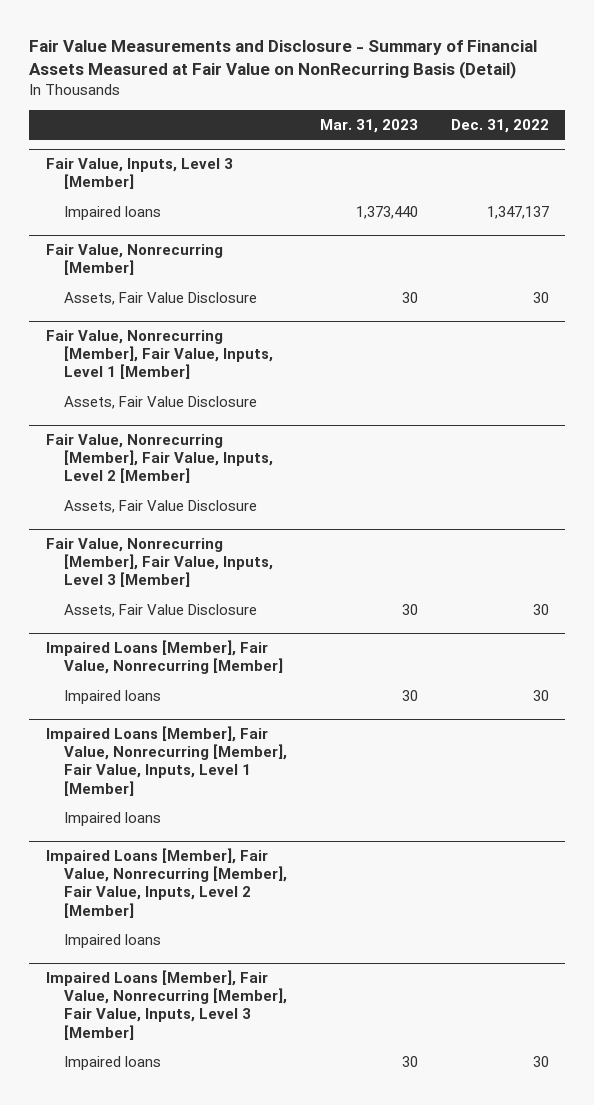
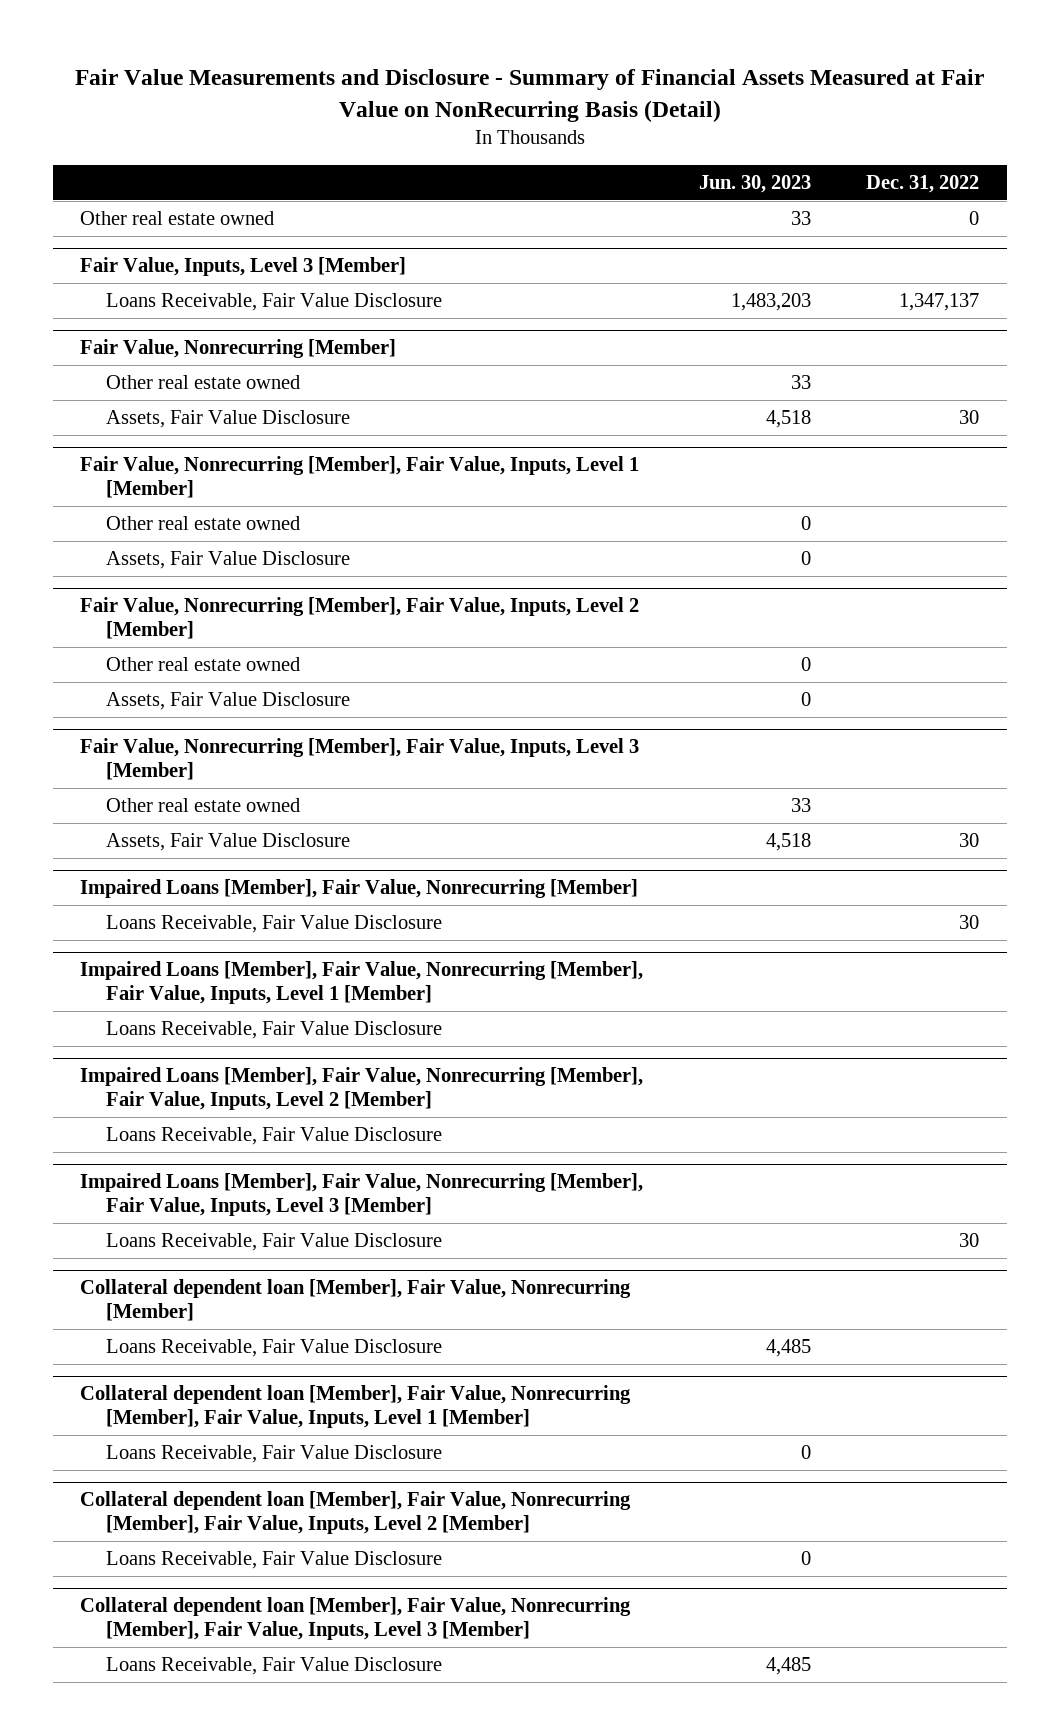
- | Mar. 31, 2023 | Dec. 31, 2022
+ | Jun. 30, 2023 | Dec. 31, 2022
+ Other real estate owned | 33 | 0
@ Fair Value, Inputs, Level 3 [Member]
- Impaired loans | 1,373,440 | 1,347,137
+ Loans Receivable, Fair Value Disclosure | 1,483,203 | 1,347,137
@ Fair Value, Nonrecurring [Member]
+ Other real estate owned | 33 |
@ Fair Value, Nonrecurring [Member], Fair Value, Inputs, Level 1 [Member]
+ Other real estate owned | 0 |
@ Fair Value, Nonrecurring [Member], Fair Value, Inputs, Level 2 [Member]
+ Other real estate owned | 0 |
@ Fair Value, Nonrecurring [Member], Fair Value, Inputs, Level 3 [Member]
+ Other real estate owned | 33 |
@ Impaired Loans [Member], Fair Value, Nonrecurring [Member]
- Impaired loans | 30 | 30
+ Loans Receivable, Fair Value Disclosure | | 30
@ Impaired Loans [Member], Fair Value, Nonrecurring [Member], Fair Value, Inputs, Level 1 [Member]
- Impaired loans
+ Loans Receivable, Fair Value Disclosure
@ Impaired Loans [Member], Fair Value, Nonrecurring [Member], Fair Value, Inputs, Level 2 [Member]
- Impaired loans
+ Loans Receivable, Fair Value Disclosure
@ Impaired Loans [Member], Fair Value, Nonrecurring [Member], Fair Value, Inputs, Level 3 [Member]
- Impaired loans | 30 | 30
+ Loans Receivable, Fair Value Disclosure | | 30
+ Collateral dependent loan [Member], Fair Value, Nonrecurring [Member]
+ Loans Receivable, Fair Value Disclosure | 4,485 |
+ Collateral dependent loan [Member], Fair Value, Nonrecurring [Member], Fair Value, Inputs, Level 1 [Member]
+ Loans Receivable, Fair Value Disclosure | 0 |
+ Collateral dependent loan [Member], Fair Value, Nonrecurring [Member], Fair Value, Inputs, Level 2 [Member]
+ Loans Receivable, Fair Value Disclosure | 0 |
+ Collateral dependent loan [Member], Fair Value, Nonrecurring [Member], Fair Value, Inputs, Level 3 [Member]
+ Loans Receivable, Fair Value Disclosure | 4,485 |

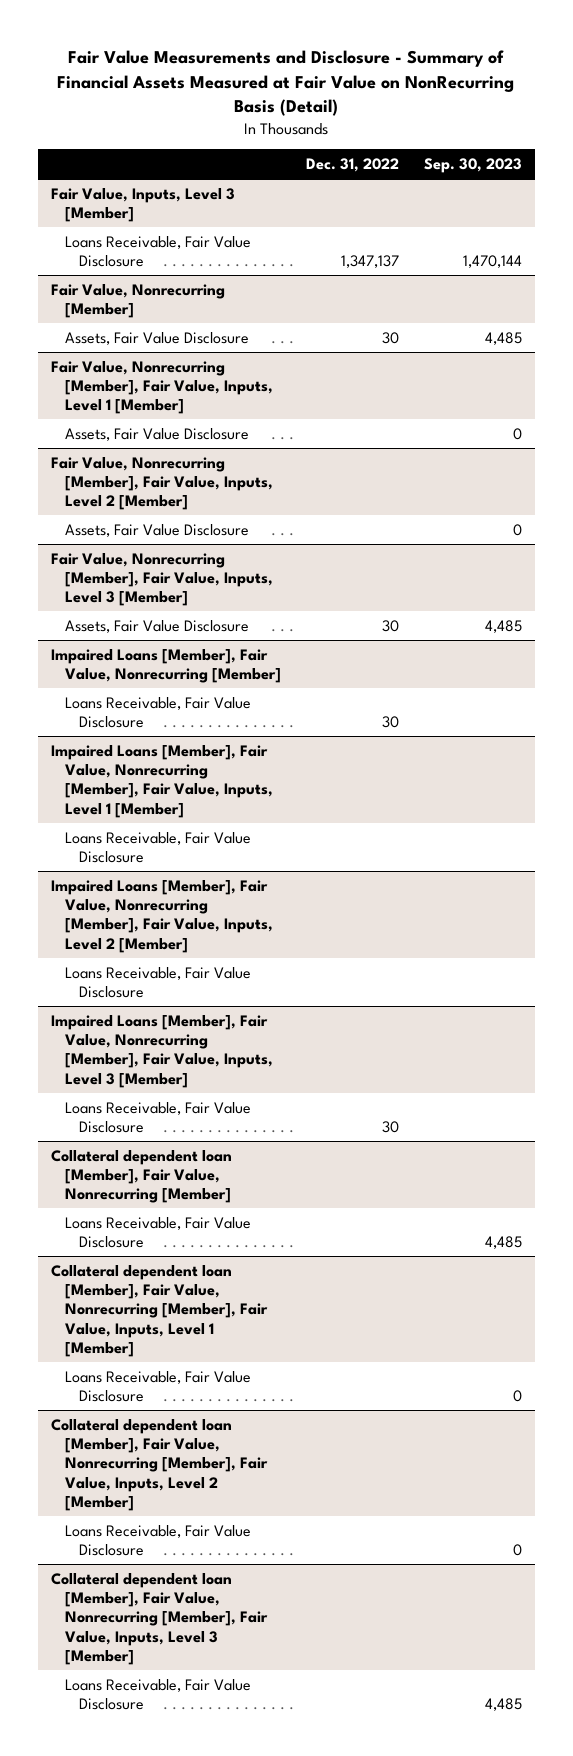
- | Jun. 30, 2023 | Dec. 31, 2022
+ | Dec. 31, 2022 | Sep. 30, 2023
- Other real estate owned | 33 | 0
@ Fair Value, Nonrecurring [Member]
- Other real estate owned | 33 |
@ Fair Value, Nonrecurring [Member], Fair Value, Inputs, Level 1 [Member]
- Other real estate owned | 0 |
@ Fair Value, Nonrecurring [Member], Fair Value, Inputs, Level 2 [Member]
- Other real estate owned | 0 |
@ Fair Value, Nonrecurring [Member], Fair Value, Inputs, Level 3 [Member]
- Other real estate owned | 33 |

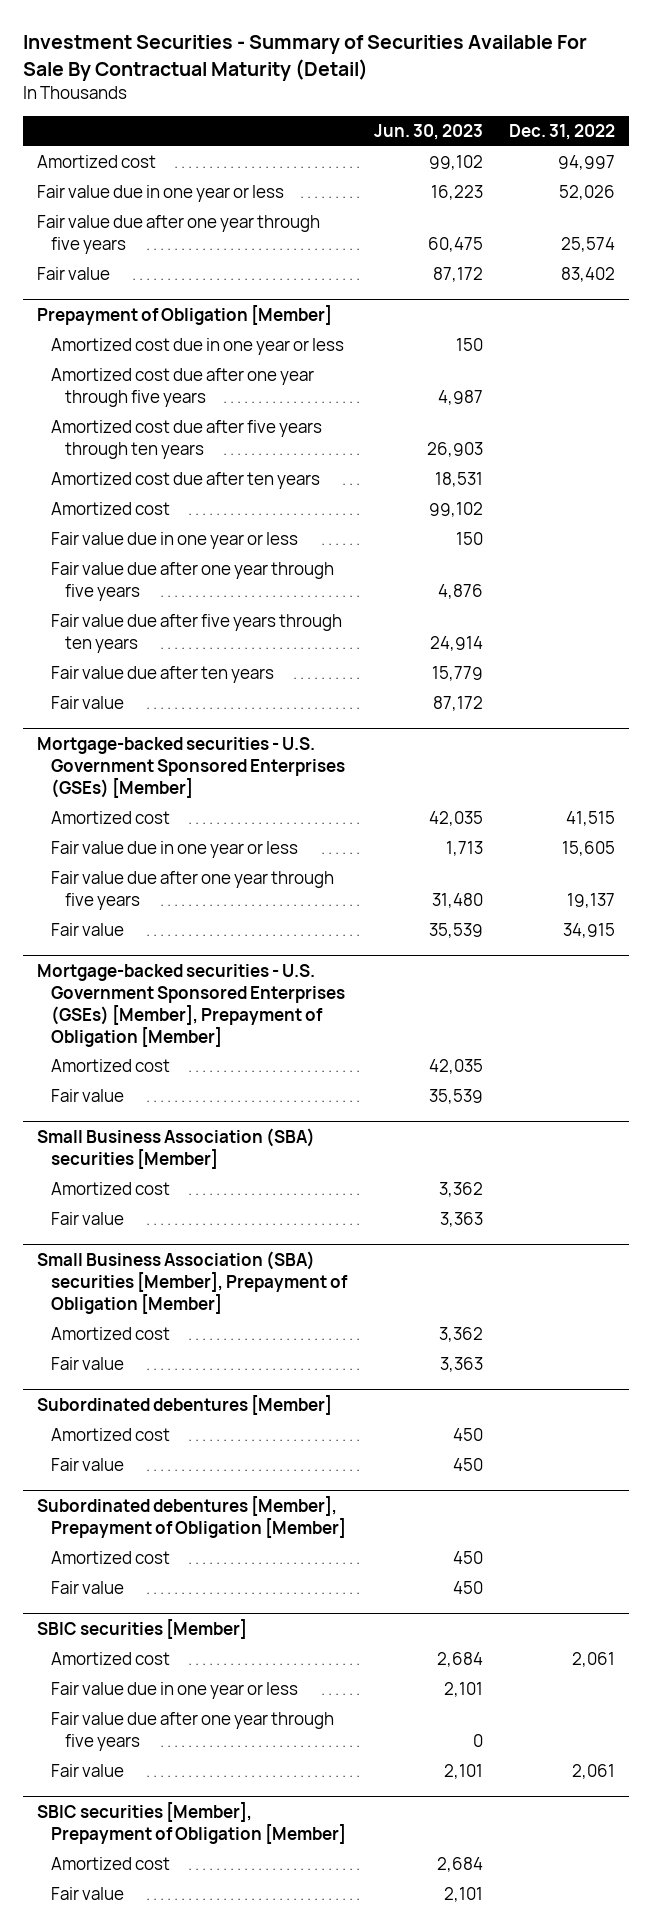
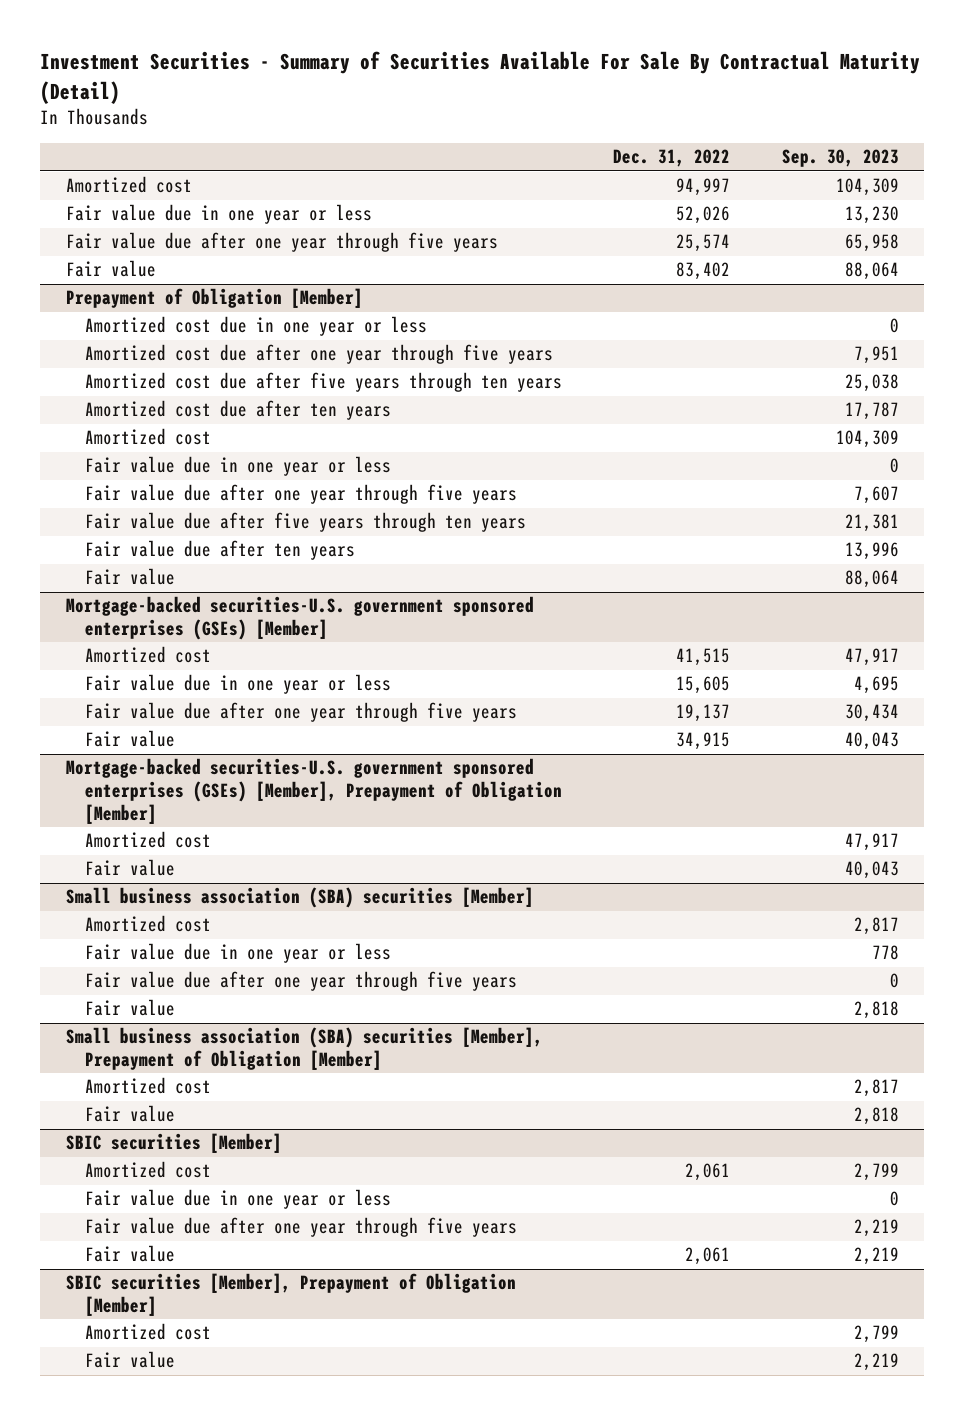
- | Jun. 30, 2023 | Dec. 31, 2022
+ | Dec. 31, 2022 | Sep. 30, 2023
- Mortgage-backed securities - U.S. Government Sponsored Enterprises (GSEs) [Member]
+ Mortgage-backed securities-U.S. government sponsored enterprises (GSEs) [Member]
- Mortgage-backed securities - U.S. Government Sponsored Enterprises (GSEs) [Member], Prepayment of Obligation [Member]
+ Mortgage-backed securities-U.S. government sponsored enterprises (GSEs) [Member], Prepayment of Obligation [Member]
- Small Business Association (SBA) securities [Member]
+ Small business association (SBA) securities [Member]
+ Fair value due in one year or less | | 778
+ Fair value due after one year through five years | | 0
- Small Business Association (SBA) securities [Member], Prepayment of Obligation [Member]
+ Small business association (SBA) securities [Member], Prepayment of Obligation [Member]
- Subordinated debentures [Member]
- Amortized cost | 450 |
- Fair value | 450 |
- Subordinated debentures [Member], Prepayment of Obligation [Member]
- Amortized cost | 450 |
- Fair value | 450 |

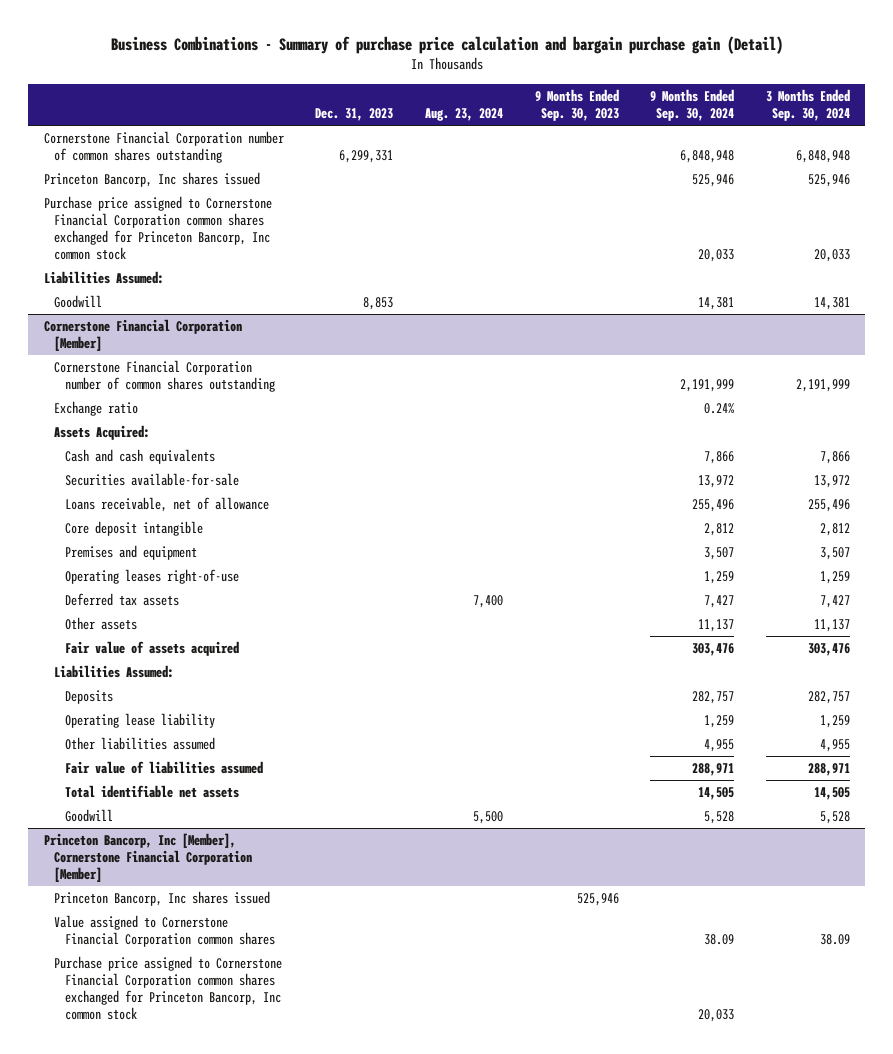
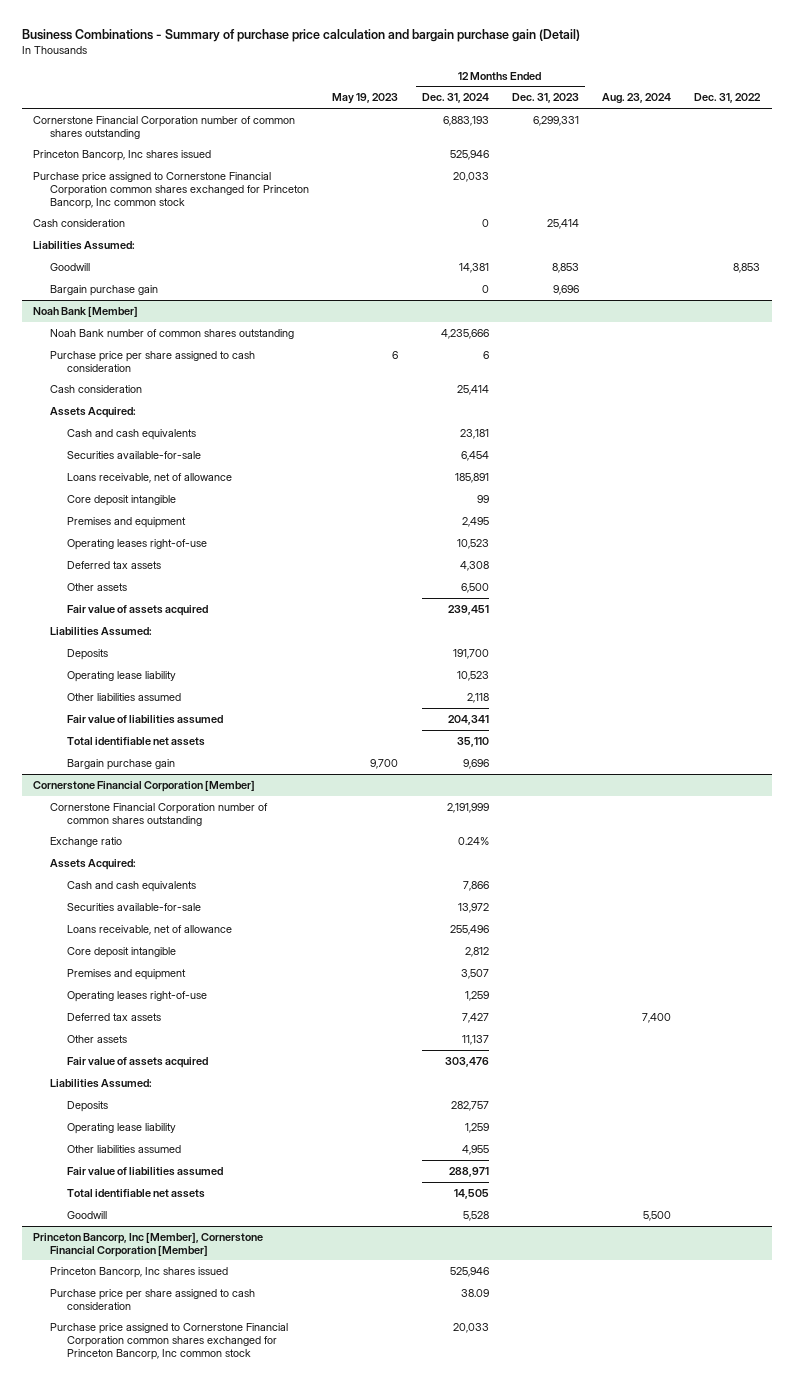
- | Dec. 31, 2023 | Aug. 23, 2024 | 9 Months Ended Sep. 30, 2023 | 9 Months Ended Sep. 30, 2024 | 3 Months Ended Sep. 30, 2024
+ | May 19, 2023 | 12 Months Ended Dec. 31, 2024 | 12 Months Ended Dec. 31, 2023 | Aug. 23, 2024 | Dec. 31, 2022
+ Cash consideration | | 0 | 25,414 | |
+ Bargain purchase gain | | 0 | 9,696 | |
+ Noah Bank [Member]
+ Noah Bank number of common shares outstanding | | 4,235,666 | | |
+ Purchase price per share assigned to cash consideration | 6 | 6 | | |
+ Cash consideration | | 25,414 | | |
+ Assets Acquired:
+ Cash and cash equivalents | | 23,181 | | |
+ Securities available-for-sale | | 6,454 | | |
+ Loans receivable, net of allowance | | 185,891 | | |
+ Core deposit intangible | | 99 | | |
+ Premises and equipment | | 2,495 | | |
+ Operating leases right-of-use | | 10,523 | | |
+ Deferred tax assets | | 4,308 | | |
+ Other assets | | 6,500 | | |
+ Fair value of assets acquired | | 239,451 | | |
+ Liabilities Assumed:
+ Deposits | | 191,700 | | |
+ Operating lease liability | | 10,523 | | |
+ Other liabilities assumed | | 2,118 | | |
+ Fair value of liabilities assumed | | 204,341 | | |
+ Total identifiable net assets | | 35,110 | | |
+ Bargain purchase gain | 9,700 | 9,696 | | |
@ Princeton Bancorp, Inc [Member], Cornerstone Financial Corporation [Member]
- Value assigned to Cornerstone Financial Corporation common shares | | | | 38.09 | 38.09
+ Purchase price per share assigned to cash consideration | | 38.09 | | |

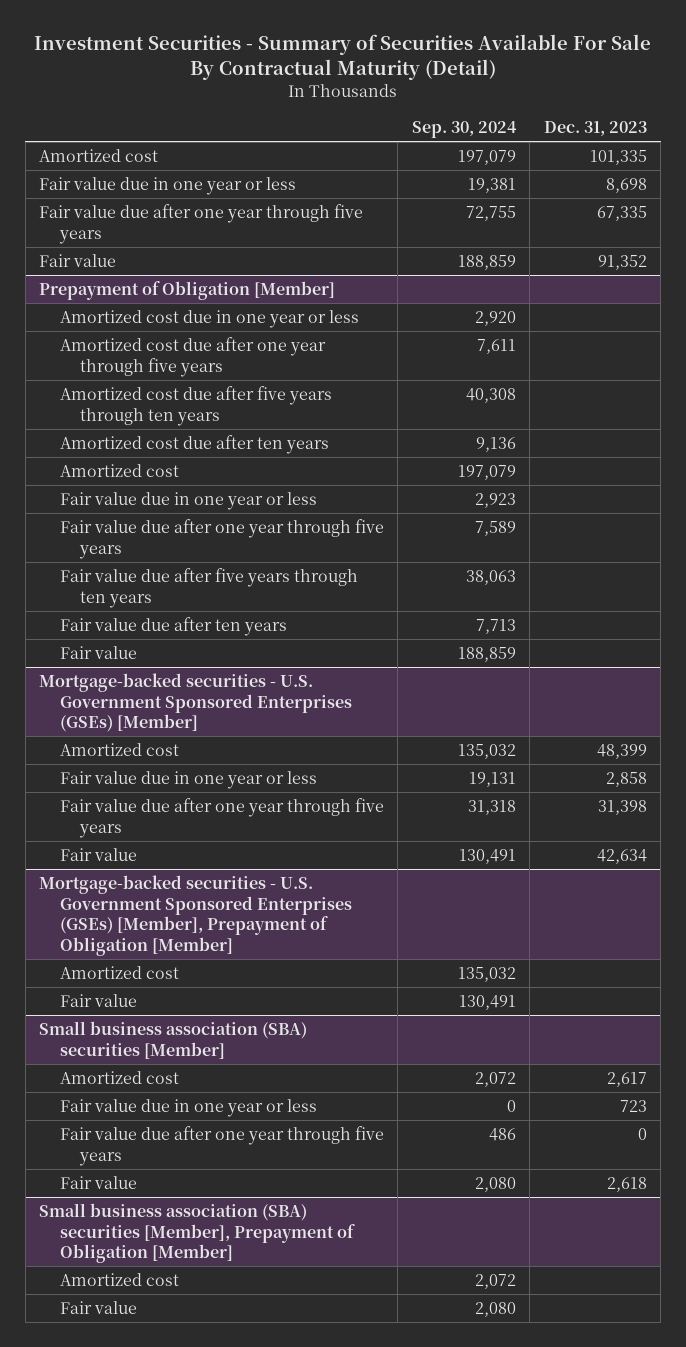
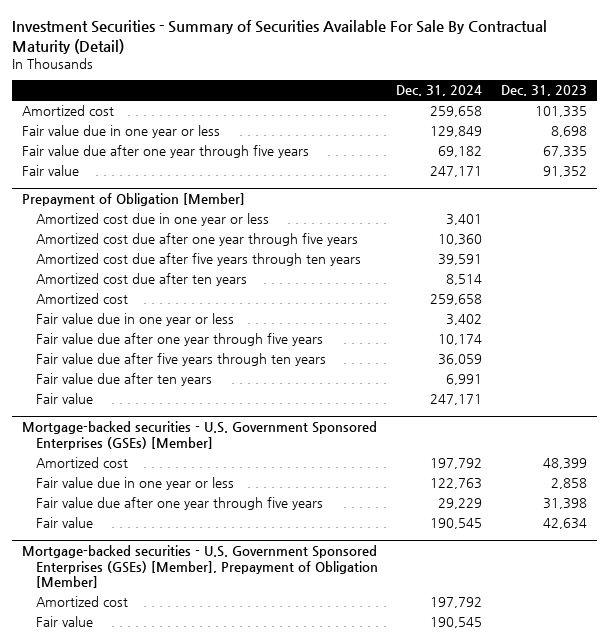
- | Sep. 30, 2024 | Dec. 31, 2023
+ | Dec. 31, 2024 | Dec. 31, 2023
- Small business association (SBA) securities [Member]
- Amortized cost | 2,072 | 2,617
- Fair value due in one year or less | 0 | 723
- Fair value due after one year through five years | 486 | 0
- Fair value | 2,080 | 2,618
- Small business association (SBA) securities [Member], Prepayment of Obligation [Member]
- Amortized cost | 2,072 |
- Fair value | 2,080 |

